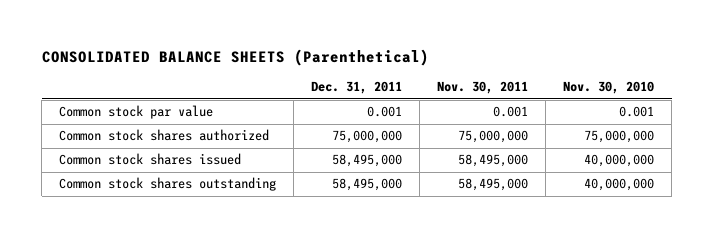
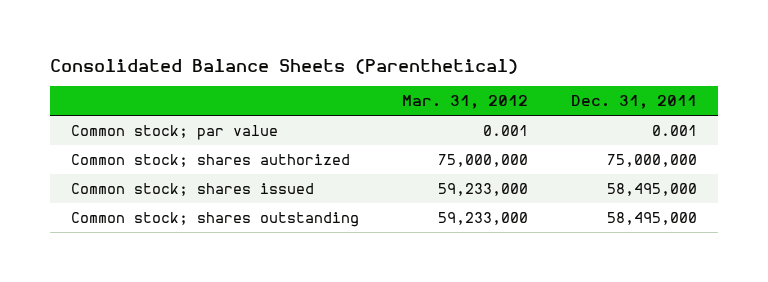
- CONSOLIDATED BALANCE SHEETS (Parenthetical)
+ Consolidated Balance Sheets (Parenthetical)
- | Dec. 31, 2011 | Nov. 30, 2011 | Nov. 30, 2010
+ | Mar. 31, 2012 | Dec. 31, 2011
- Common stock par value | 0.001 | 0.001 | 0.001
- Common stock shares authorized | 75,000,000 | 75,000,000 | 75,000,000
- Common stock shares issued | 58,495,000 | 58,495,000 | 40,000,000
- Common stock shares outstanding | 58,495,000 | 58,495,000 | 40,000,000
+ Common stock; par value | 0.001 | 0.001
+ Common stock; shares authorized | 75,000,000 | 75,000,000
+ Common stock; shares issued | 59,233,000 | 58,495,000
+ Common stock; shares outstanding | 59,233,000 | 58,495,000

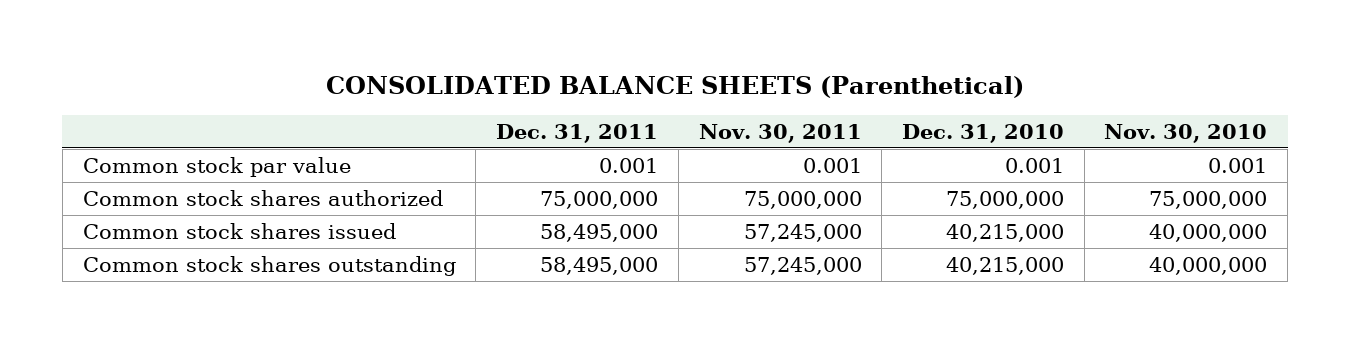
- Consolidated Balance Sheets (Parenthetical)
+ CONSOLIDATED BALANCE SHEETS (Parenthetical)
- | Mar. 31, 2012 | Dec. 31, 2011
+ | Dec. 31, 2011 | Nov. 30, 2011 | Dec. 31, 2010 | Nov. 30, 2010
- Common stock; par value | 0.001 | 0.001
- Common stock; shares authorized | 75,000,000 | 75,000,000
- Common stock; shares issued | 59,233,000 | 58,495,000
- Common stock; shares outstanding | 59,233,000 | 58,495,000
+ Common stock par value | 0.001 | 0.001 | 0.001 | 0.001
+ Common stock shares authorized | 75,000,000 | 75,000,000 | 75,000,000 | 75,000,000
+ Common stock shares issued | 58,495,000 | 57,245,000 | 40,215,000 | 40,000,000
+ Common stock shares outstanding | 58,495,000 | 57,245,000 | 40,215,000 | 40,000,000

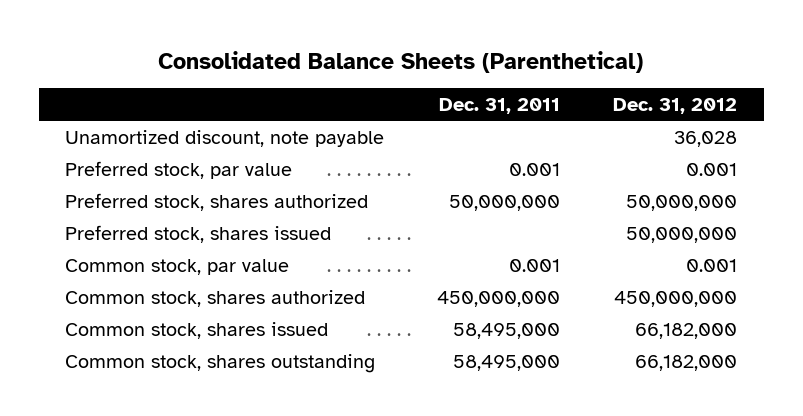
- CONSOLIDATED BALANCE SHEETS (Parenthetical)
+ Consolidated Balance Sheets (Parenthetical)
- | Dec. 31, 2011 | Nov. 30, 2011 | Dec. 31, 2010 | Nov. 30, 2010
+ | Dec. 31, 2011 | Dec. 31, 2012
- Common stock par value | 0.001 | 0.001 | 0.001 | 0.001
- Common stock shares authorized | 75,000,000 | 75,000,000 | 75,000,000 | 75,000,000
- Common stock shares issued | 58,495,000 | 57,245,000 | 40,215,000 | 40,000,000
- Common stock shares outstanding | 58,495,000 | 57,245,000 | 40,215,000 | 40,000,000
+ Unamortized discount, note payable | | 36,028
+ Preferred stock, par value | 0.001 | 0.001
+ Preferred stock, shares authorized | 50,000,000 | 50,000,000
+ Preferred stock, shares issued | | 50,000,000
+ Common stock, par value | 0.001 | 0.001
+ Common stock, shares authorized | 450,000,000 | 450,000,000
+ Common stock, shares issued | 58,495,000 | 66,182,000
+ Common stock, shares outstanding | 58,495,000 | 66,182,000

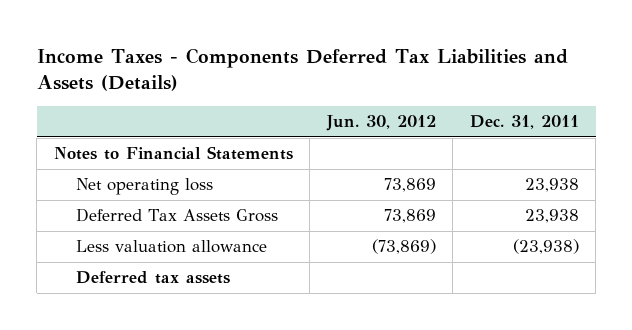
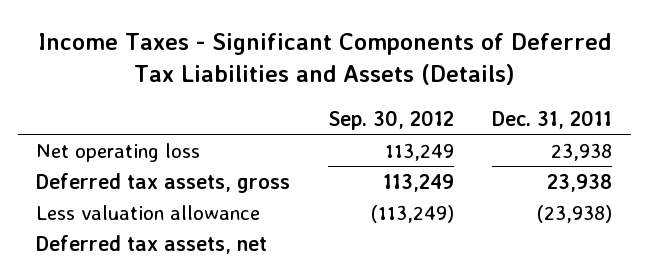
- Income Taxes - Components Deferred Tax Liabilities and Assets (Details)
+ Income Taxes - Significant Components of Deferred Tax Liabilities and Assets (Details)
- | Jun. 30, 2012 | Dec. 31, 2011
+ | Sep. 30, 2012 | Dec. 31, 2011
- Notes to Financial Statements
- Deferred Tax Assets Gross | 73,869 | 23,938
+ Deferred tax assets, gross | 113,249 | 23,938
- Deferred tax assets
+ Deferred tax assets, net

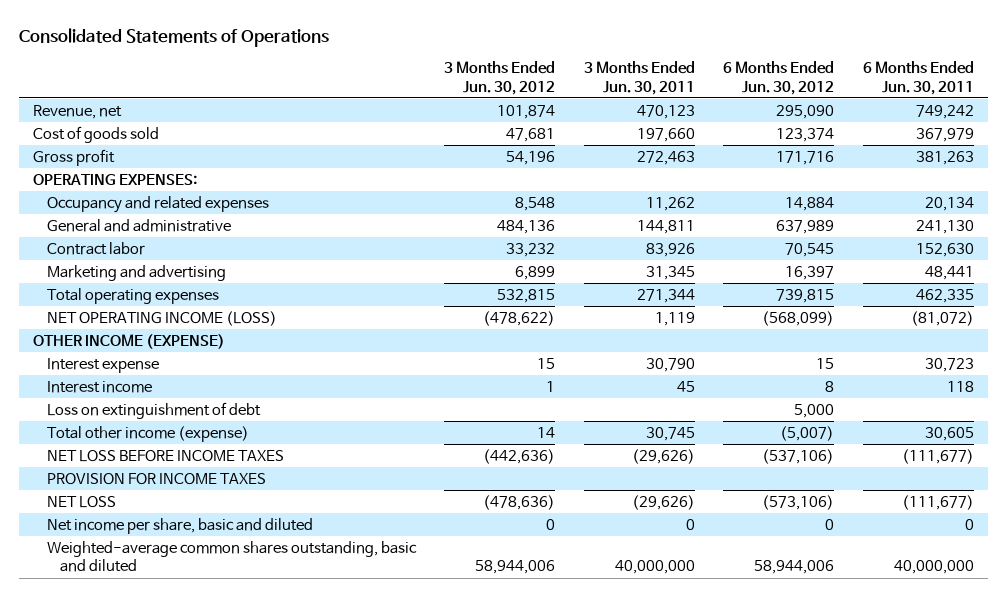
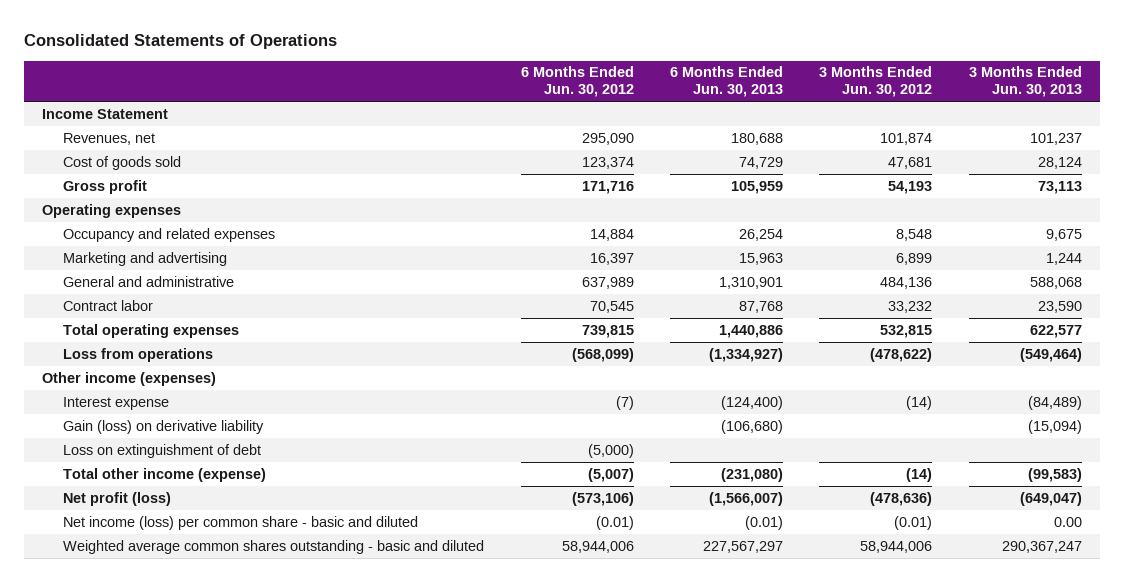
- | 3 Months Ended Jun. 30, 2012 | 3 Months Ended Jun. 30, 2011 | 6 Months Ended Jun. 30, 2012 | 6 Months Ended Jun. 30, 2011
+ | 6 Months Ended Jun. 30, 2012 | 6 Months Ended Jun. 30, 2013 | 3 Months Ended Jun. 30, 2012 | 3 Months Ended Jun. 30, 2013
- Revenue, net | 101,874 | 470,123 | 295,090 | 749,242
+ Income Statement
+ Revenues, net | 295,090 | 180,688 | 101,874 | 101,237
- Gross profit | 54,196 | 272,463 | 171,716 | 381,263
- OPERATING EXPENSES:
+ Gross profit | 171,716 | 105,959 | 54,193 | 73,113
+ Operating expenses
moved up: Marketing and advertising | 16,397 | 15,963 | 6,899 | 1,244
- NET OPERATING INCOME (LOSS) | (478,622) | 1,119 | (568,099) | (81,072)
- OTHER INCOME (EXPENSE)
- Interest expense | 15 | 30,790 | 15 | 30,723
- Interest income | 1 | 45 | 8 | 118
- Loss on extinguishment of debt | | | 5,000 |
- Total other income (expense) | 14 | 30,745 | (5,007) | 30,605
- NET LOSS BEFORE INCOME TAXES | (442,636) | (29,626) | (537,106) | (111,677)
- PROVISION FOR INCOME TAXES
- NET LOSS | (478,636) | (29,626) | (573,106) | (111,677)
- Net income per share, basic and diluted | 0 | 0 | 0 | 0
- Weighted-average common shares outstanding, basic and diluted | 58,944,006 | 40,000,000 | 58,944,006 | 40,000,000
+ Loss from operations | (568,099) | (1,334,927) | (478,622) | (549,464)
+ Other income (expenses)
+ Interest expense | (7) | (124,400) | (14) | (84,489)
+ Gain (loss) on derivative liability | | (106,680) | | (15,094)
+ Loss on extinguishment of debt | (5,000) | | |
+ Total other income (expense) | (5,007) | (231,080) | (14) | (99,583)
+ Net profit (loss) | (573,106) | (1,566,007) | (478,636) | (649,047)
+ Net income (loss) per common share - basic and diluted | (0.01) | (0.01) | (0.01) | 0.00
+ Weighted average common shares outstanding - basic and diluted | 58,944,006 | 227,567,297 | 58,944,006 | 290,367,247

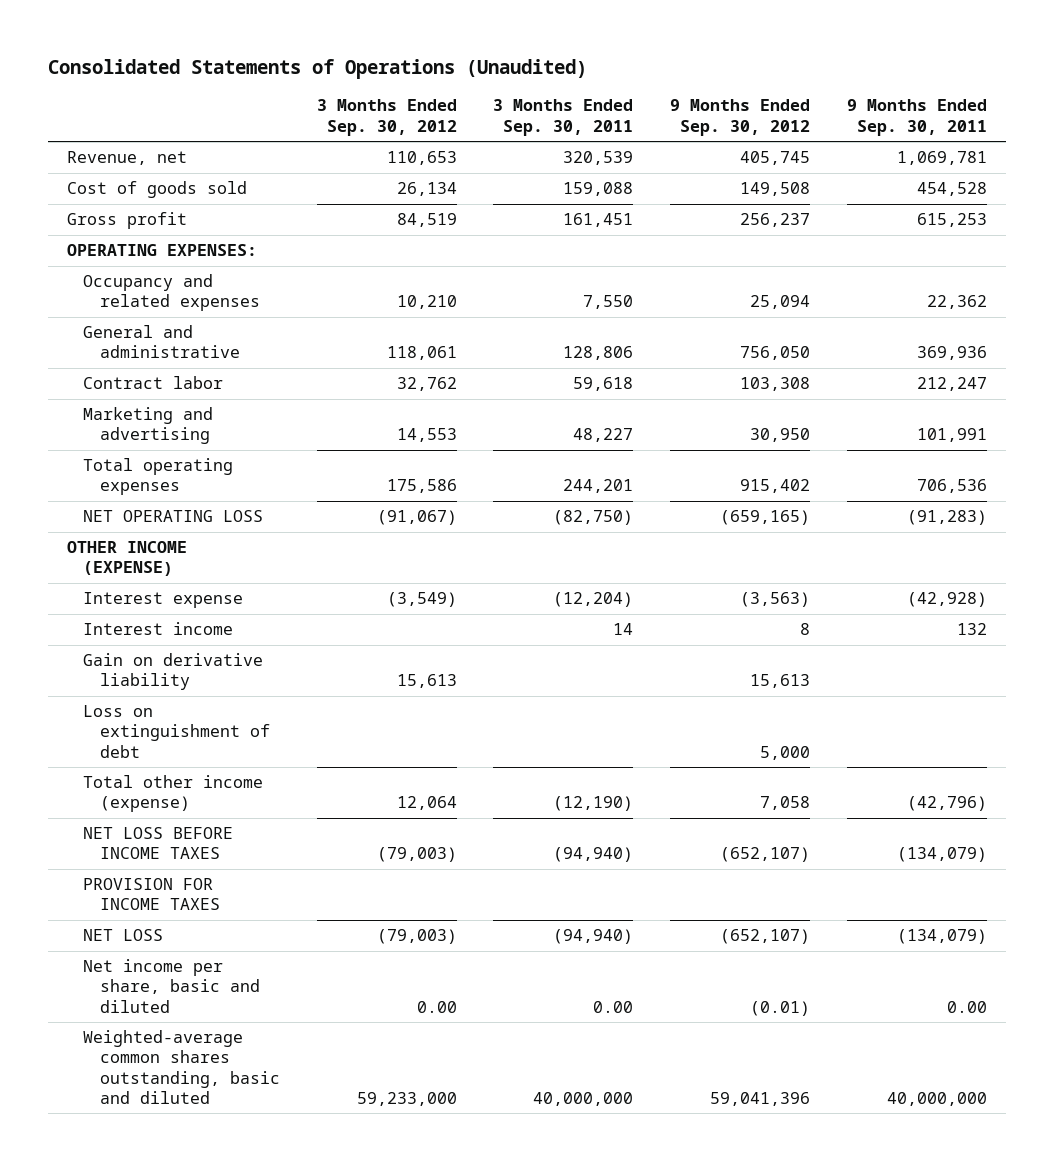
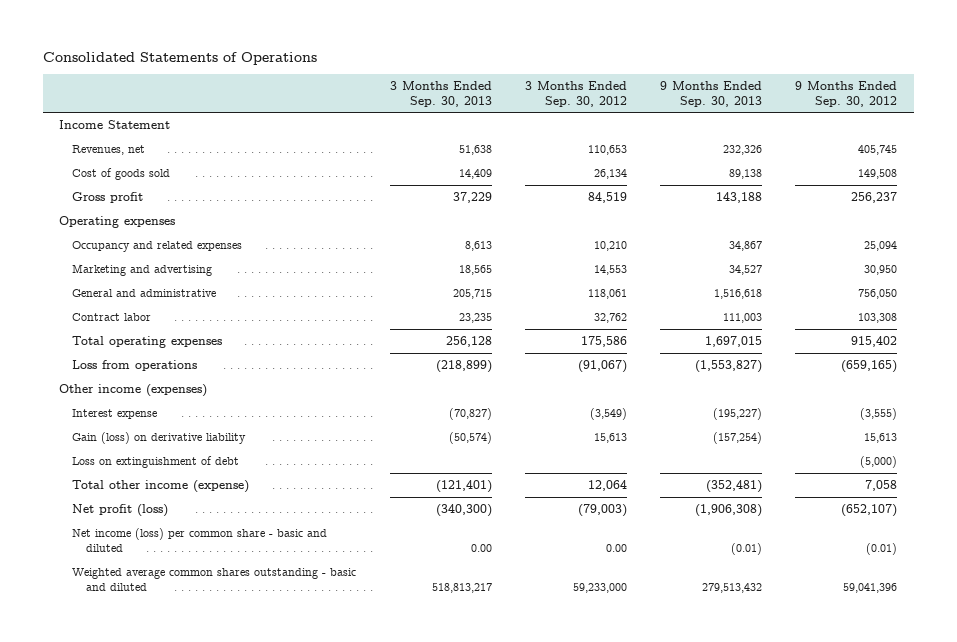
- Consolidated Statements of Operations (Unaudited)
+ Consolidated Statements of Operations
- | 3 Months Ended Sep. 30, 2012 | 3 Months Ended Sep. 30, 2011 | 9 Months Ended Sep. 30, 2012 | 9 Months Ended Sep. 30, 2011
+ | 3 Months Ended Sep. 30, 2013 | 3 Months Ended Sep. 30, 2012 | 9 Months Ended Sep. 30, 2013 | 9 Months Ended Sep. 30, 2012
- Revenue, net | 110,653 | 320,539 | 405,745 | 1,069,781
+ Income Statement
+ Revenues, net | 51,638 | 110,653 | 232,326 | 405,745
- OPERATING EXPENSES:
+ Operating expenses
moved up: Marketing and advertising | 18,565 | 14,553 | 34,527 | 30,950
- NET OPERATING LOSS | (91,067) | (82,750) | (659,165) | (91,283)
- OTHER INCOME (EXPENSE)
- Interest expense | (3,549) | (12,204) | (3,563) | (42,928)
- Interest income | | 14 | 8 | 132
- Gain on derivative liability | 15,613 | | 15,613 |
- Loss on extinguishment of debt | | | 5,000 |
+ Loss from operations | (218,899) | (91,067) | (1,553,827) | (659,165)
+ Other income (expenses)
+ Interest expense | (70,827) | (3,549) | (195,227) | (3,555)
+ Gain (loss) on derivative liability | (50,574) | 15,613 | (157,254) | 15,613
+ Loss on extinguishment of debt | | | | (5,000)
- NET LOSS BEFORE INCOME TAXES | (79,003) | (94,940) | (652,107) | (134,079)
- PROVISION FOR INCOME TAXES
- NET LOSS | (79,003) | (94,940) | (652,107) | (134,079)
- Net income per share, basic and diluted | 0.00 | 0.00 | (0.01) | 0.00
- Weighted-average common shares outstanding, basic and diluted | 59,233,000 | 40,000,000 | 59,041,396 | 40,000,000
+ Net profit (loss) | (340,300) | (79,003) | (1,906,308) | (652,107)
+ Net income (loss) per common share - basic and diluted | 0.00 | 0.00 | (0.01) | (0.01)
+ Weighted average common shares outstanding - basic and diluted | 518,813,217 | 59,233,000 | 279,513,432 | 59,041,396

